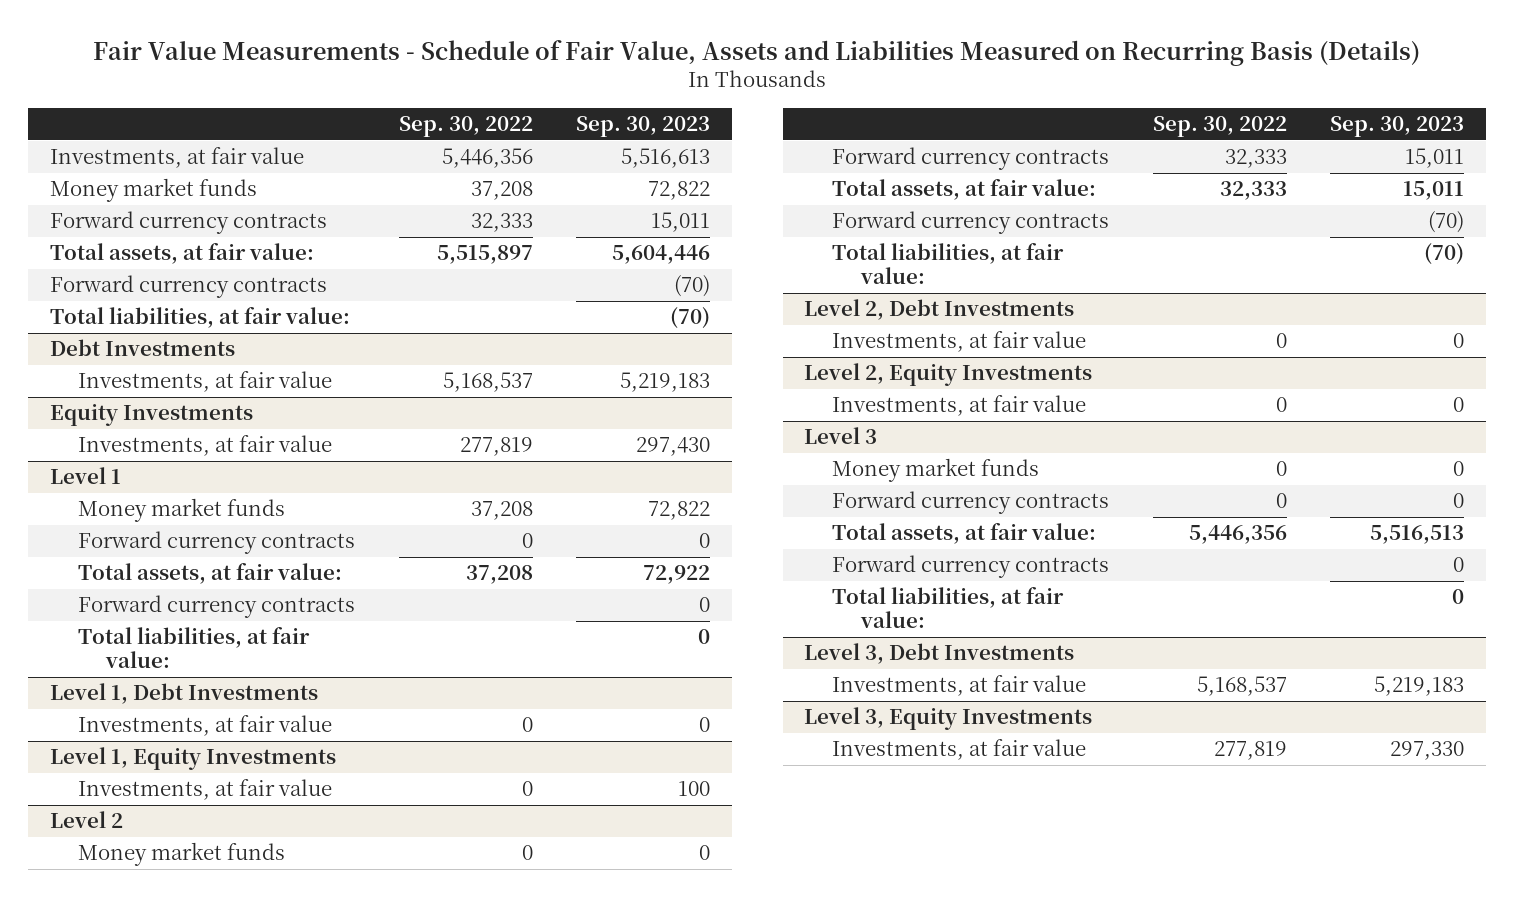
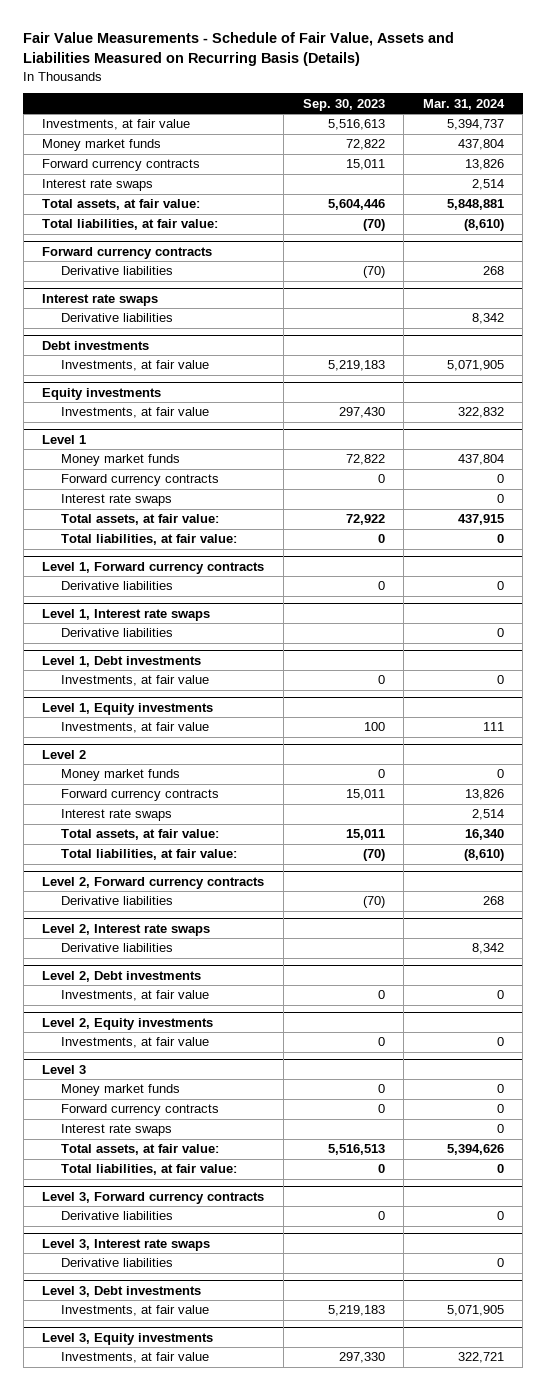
- | Sep. 30, 2022 | Sep. 30, 2023
+ | Sep. 30, 2023 | Mar. 31, 2024
+ Interest rate swaps | | 2,514
- Forward currency contracts | | (70)
- Debt Investments
+ Forward currency contracts
+ Derivative liabilities | (70) | 268
+ Interest rate swaps
+ Derivative liabilities | | 8,342
+ Debt investments
- Equity Investments
+ Equity investments
@ Level 1
+ Interest rate swaps | | 0
- Forward currency contracts | | 0
- Level 1, Debt Investments
+ Level 1, Forward currency contracts
+ Derivative liabilities | 0 | 0
+ Level 1, Interest rate swaps
+ Derivative liabilities | | 0
+ Level 1, Debt investments
- Level 1, Equity Investments
+ Level 1, Equity investments
@ Level 2
+ Interest rate swaps | | 2,514
- Forward currency contracts | | (70)
- Level 2, Debt Investments
+ Level 2, Forward currency contracts
+ Derivative liabilities | (70) | 268
+ Level 2, Interest rate swaps
+ Derivative liabilities | | 8,342
+ Level 2, Debt investments
- Level 2, Equity Investments
+ Level 2, Equity investments
@ Level 3
+ Interest rate swaps | | 0
- Forward currency contracts | | 0
- Level 3, Debt Investments
+ Level 3, Forward currency contracts
+ Derivative liabilities | 0 | 0
+ Level 3, Interest rate swaps
+ Derivative liabilities | | 0
+ Level 3, Debt investments
- Level 3, Equity Investments
+ Level 3, Equity investments

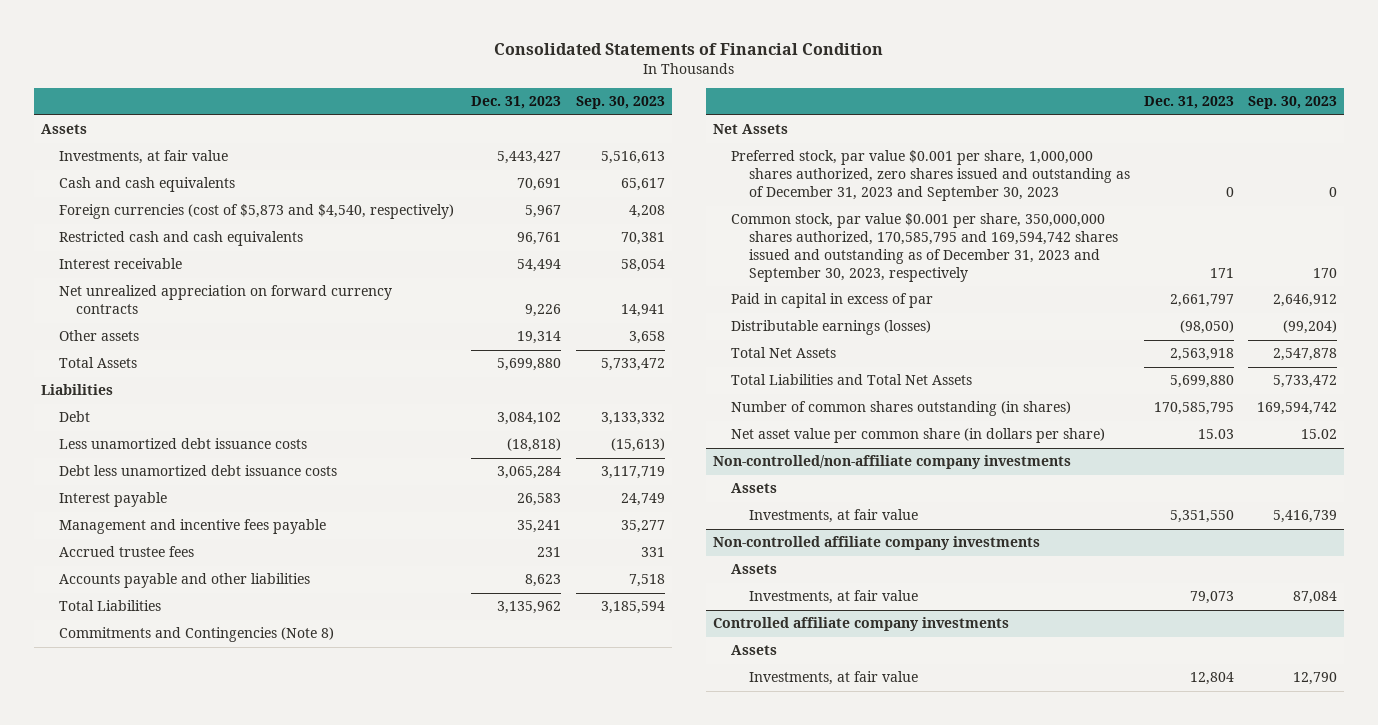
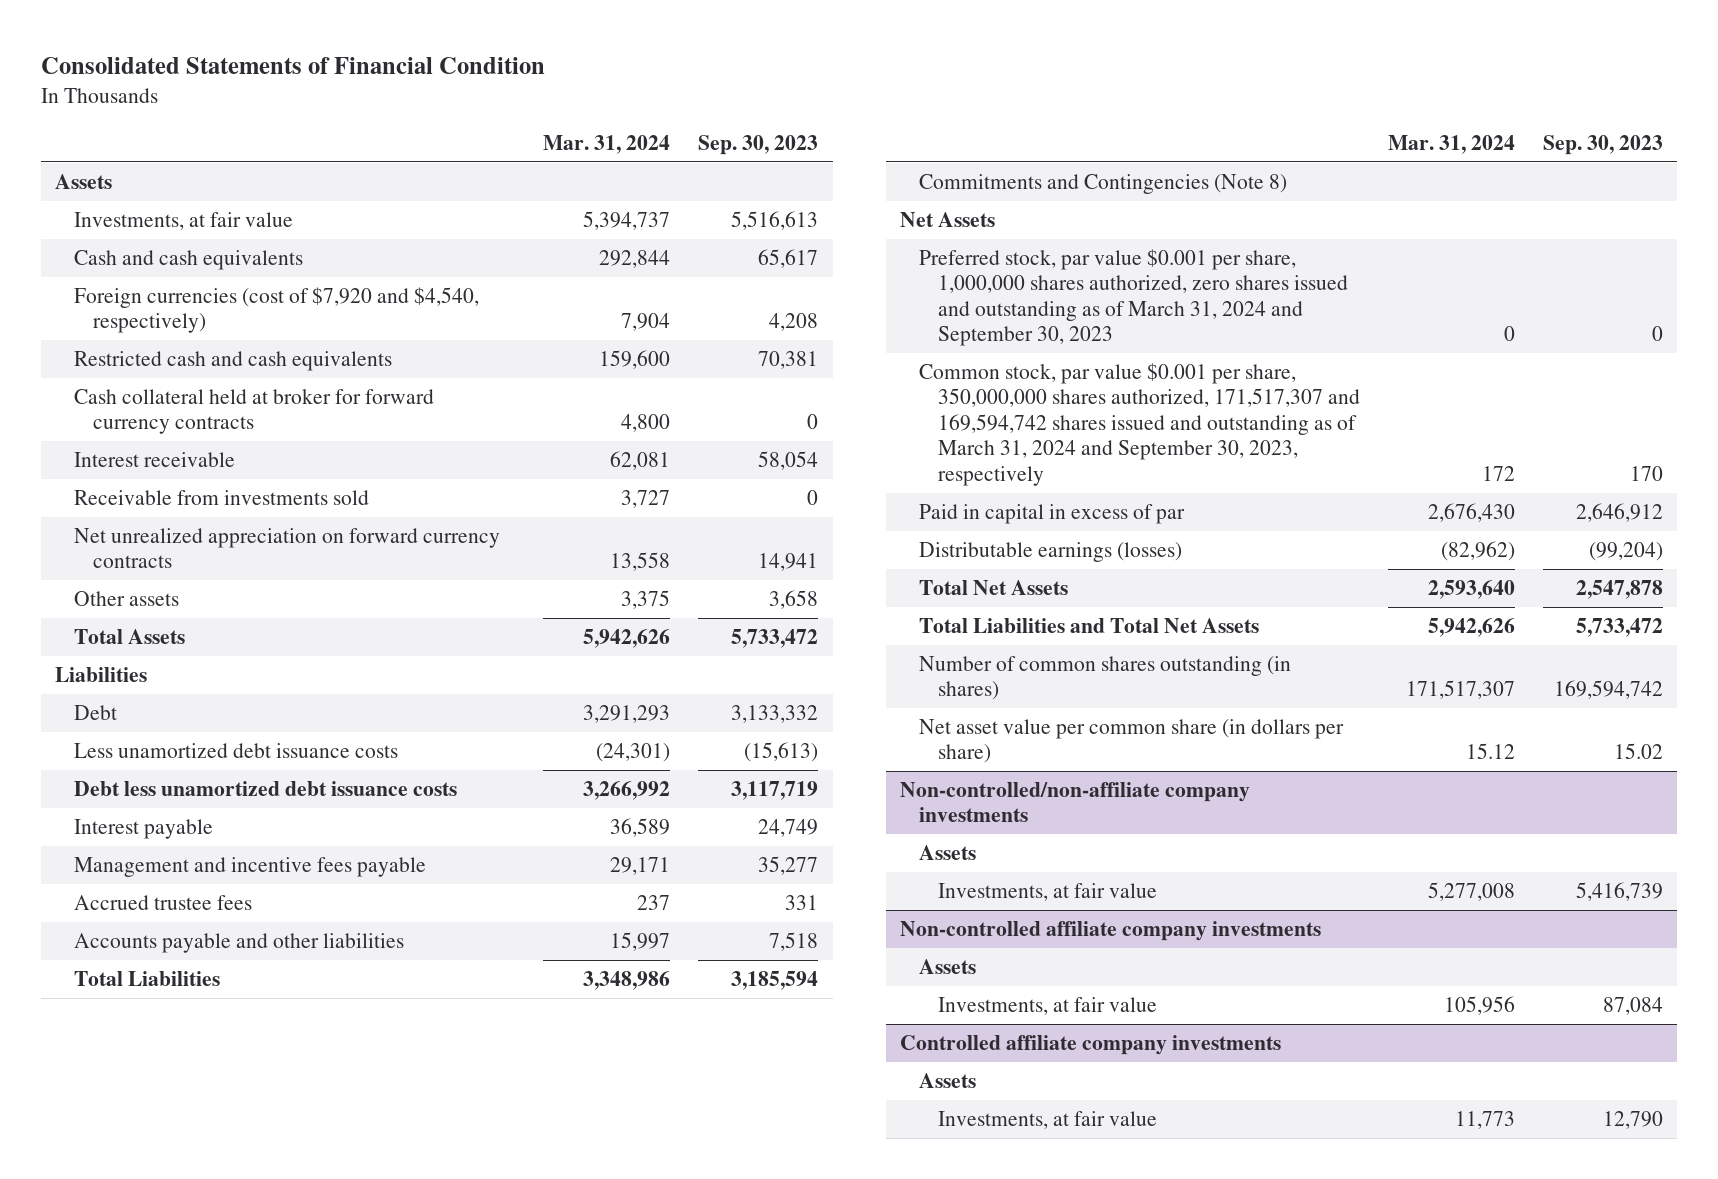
- | Dec. 31, 2023 | Sep. 30, 2023
+ | Mar. 31, 2024 | Sep. 30, 2023
- Foreign currencies (cost of $5,873 and $4,540, respectively) | 5,967 | 4,208
+ Foreign currencies (cost of $7,920 and $4,540, respectively) | 7,904 | 4,208
+ Cash collateral held at broker for forward currency contracts | 4,800 | 0
+ Receivable from investments sold | 3,727 | 0
- Preferred stock, par value $0.001 per share, 1,000,000 shares authorized, zero shares issued and outstanding as of December 31, 2023 and September 30, 2023 | 0 | 0
- Common stock, par value $0.001 per share, 350,000,000 shares authorized, 170,585,795 and 169,594,742 shares issued and outstanding as of December 31, 2023 and September 30, 2023, respectively | 171 | 170
+ Preferred stock, par value $0.001 per share, 1,000,000 shares authorized, zero shares issued and outstanding as of March 31, 2024 and September 30, 2023 | 0 | 0
+ Common stock, par value $0.001 per share, 350,000,000 shares authorized, 171,517,307 and 169,594,742 shares issued and outstanding as of March 31, 2024 and September 30, 2023, respectively | 172 | 170

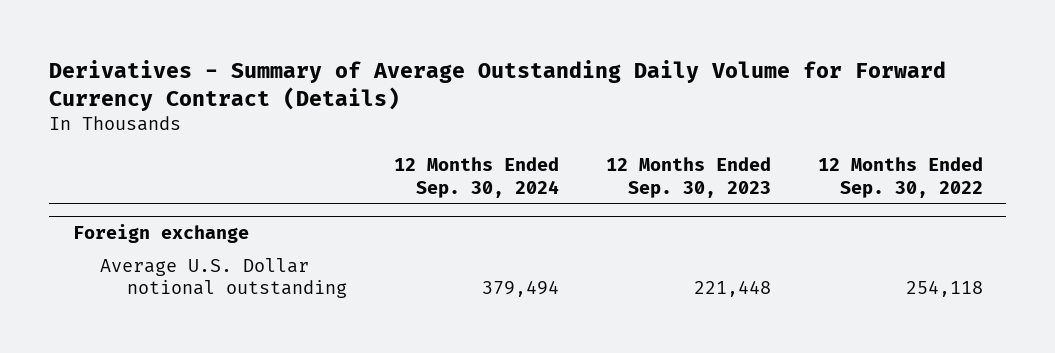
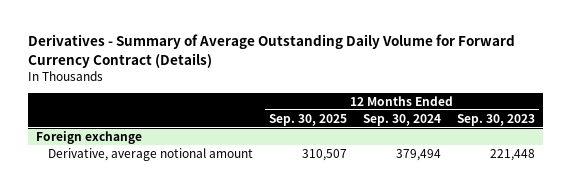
- | 12 Months Ended Sep. 30, 2024 | 12 Months Ended Sep. 30, 2023 | 12 Months Ended Sep. 30, 2022
+ | 12 Months Ended Sep. 30, 2025 | 12 Months Ended Sep. 30, 2024 | 12 Months Ended Sep. 30, 2023
@ Foreign exchange
- Average U.S. Dollar notional outstanding | 379,494 | 221,448 | 254,118
+ Derivative, average notional amount | 310,507 | 379,494 | 221,448

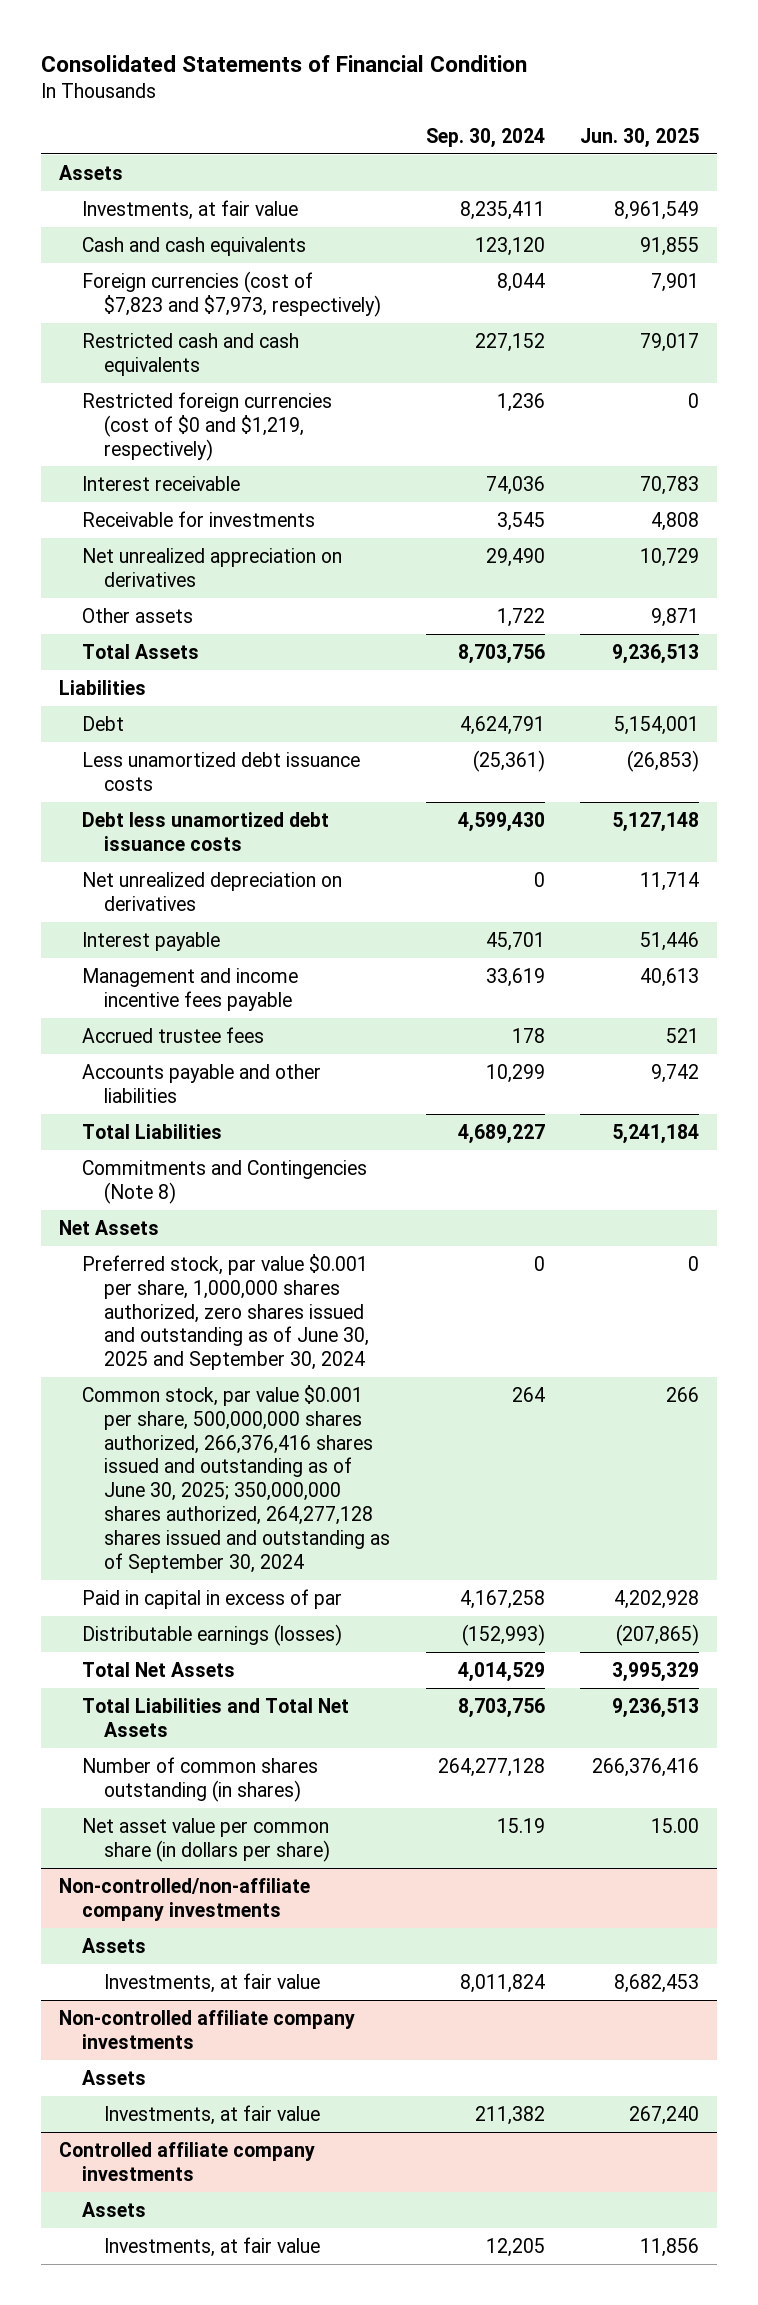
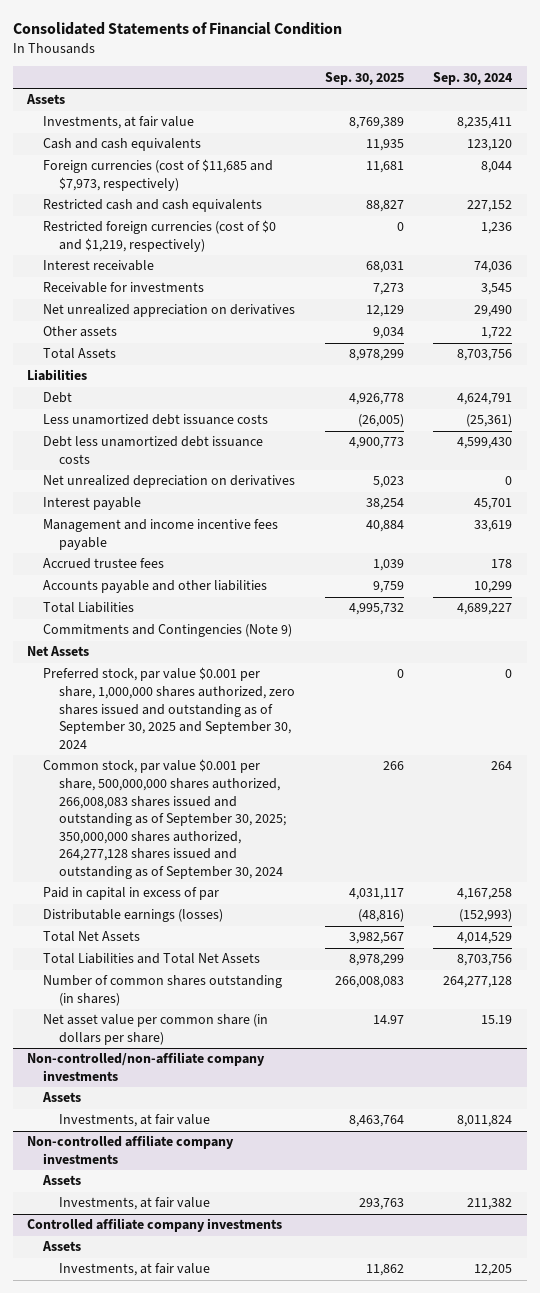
- | Sep. 30, 2024 | Jun. 30, 2025
+ | Sep. 30, 2025 | Sep. 30, 2024
- Foreign currencies (cost of $7,823 and $7,973, respectively) | 8,044 | 7,901
+ Foreign currencies (cost of $11,685 and $7,973, respectively) | 11,681 | 8,044
- Commitments and Contingencies (Note 8)
+ Commitments and Contingencies (Note 9)
- Preferred stock, par value $0.001 per share, 1,000,000 shares authorized, zero shares issued and outstanding as of June 30, 2025 and September 30, 2024 | 0 | 0
- Common stock, par value $0.001 per share, 500,000,000 shares authorized, 266,376,416 shares issued and outstanding as of June 30, 2025; 350,000,000 shares authorized, 264,277,128 shares issued and outstanding as of September 30, 2024 | 264 | 266
+ Preferred stock, par value $0.001 per share, 1,000,000 shares authorized, zero shares issued and outstanding as of September 30, 2025 and September 30, 2024 | 0 | 0
+ Common stock, par value $0.001 per share, 500,000,000 shares authorized, 266,008,083 shares issued and outstanding as of September 30, 2025; 350,000,000 shares authorized, 264,277,128 shares issued and outstanding as of September 30, 2024 | 266 | 264

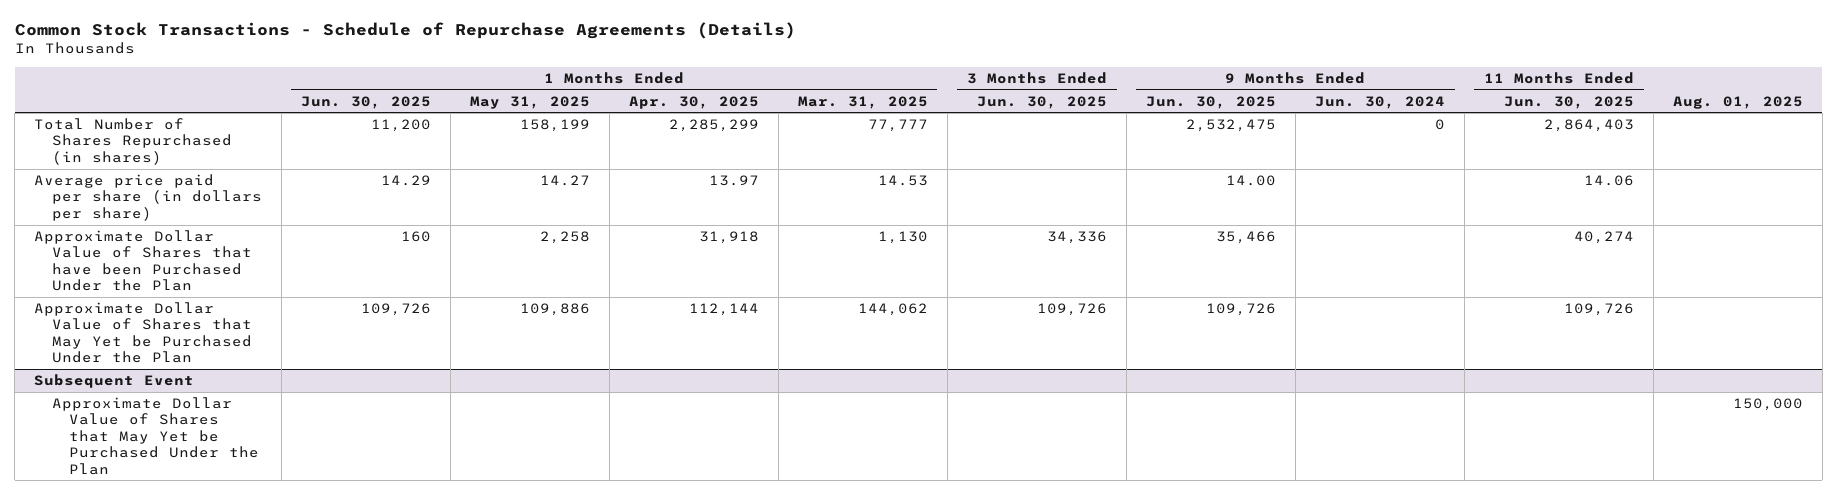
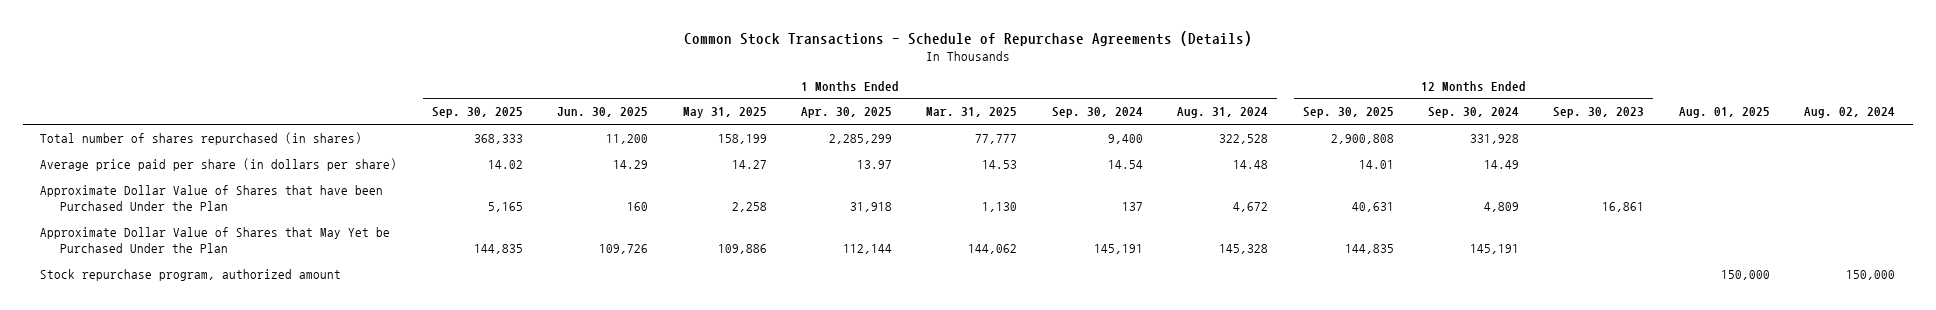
- | 1 Months Ended Jun. 30, 2025 | 1 Months Ended May 31, 2025 | 1 Months Ended Apr. 30, 2025 | 1 Months Ended Mar. 31, 2025 | 3 Months Ended Jun. 30, 2025 | 9 Months Ended Jun. 30, 2025 | 9 Months Ended Jun. 30, 2024 | 11 Months Ended Jun. 30, 2025 | Aug. 01, 2025
+ | 1 Months Ended Sep. 30, 2025 | 1 Months Ended Jun. 30, 2025 | 1 Months Ended May 31, 2025 | 1 Months Ended Apr. 30, 2025 | 1 Months Ended Mar. 31, 2025 | 1 Months Ended Sep. 30, 2024 | 1 Months Ended Aug. 31, 2024 | 12 Months Ended Sep. 30, 2025 | 12 Months Ended Sep. 30, 2024 | 12 Months Ended Sep. 30, 2023 | Aug. 01, 2025 | Aug. 02, 2024
- Total Number of Shares Repurchased (in shares) | 11,200 | 158,199 | 2,285,299 | 77,777 | | 2,532,475 | 0 | 2,864,403 |
+ Total number of shares repurchased (in shares) | 368,333 | 11,200 | 158,199 | 2,285,299 | 77,777 | 9,400 | 322,528 | 2,900,808 | 331,928 | | |
- Subsequent Event
- Approximate Dollar Value of Shares that May Yet be Purchased Under the Plan | | | | | | | | | 150,000
+ Stock repurchase program, authorized amount | | | | | | | | | | | 150,000 | 150,000

